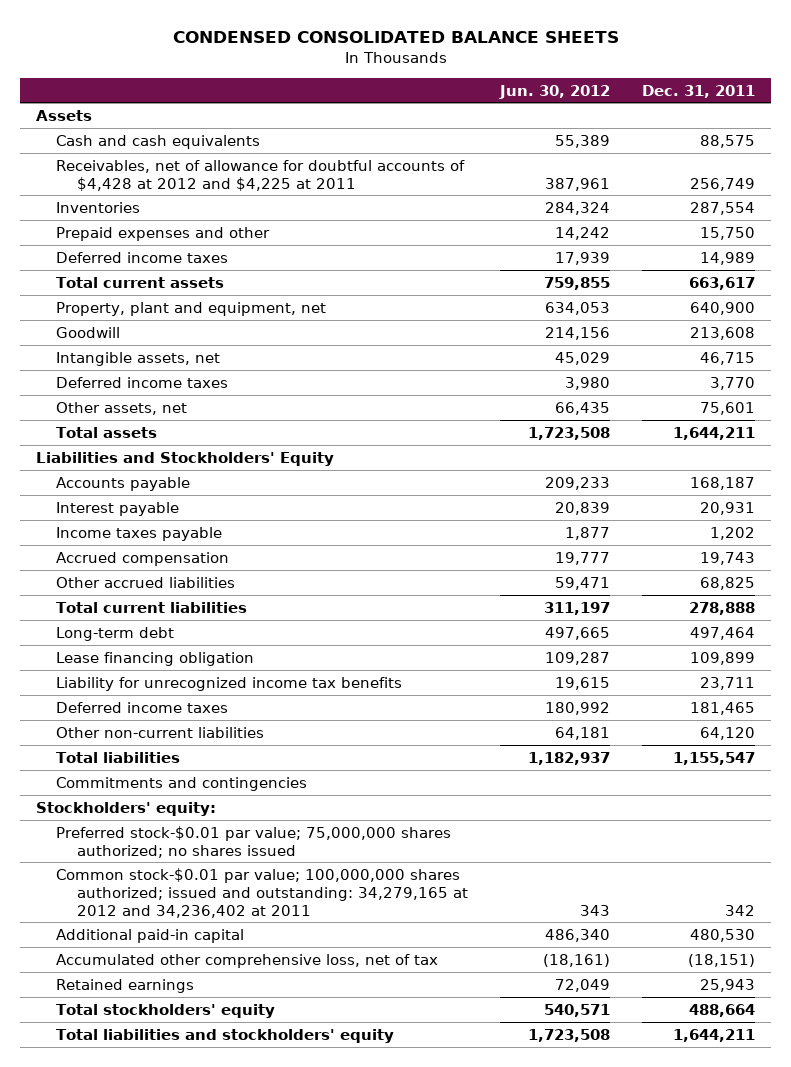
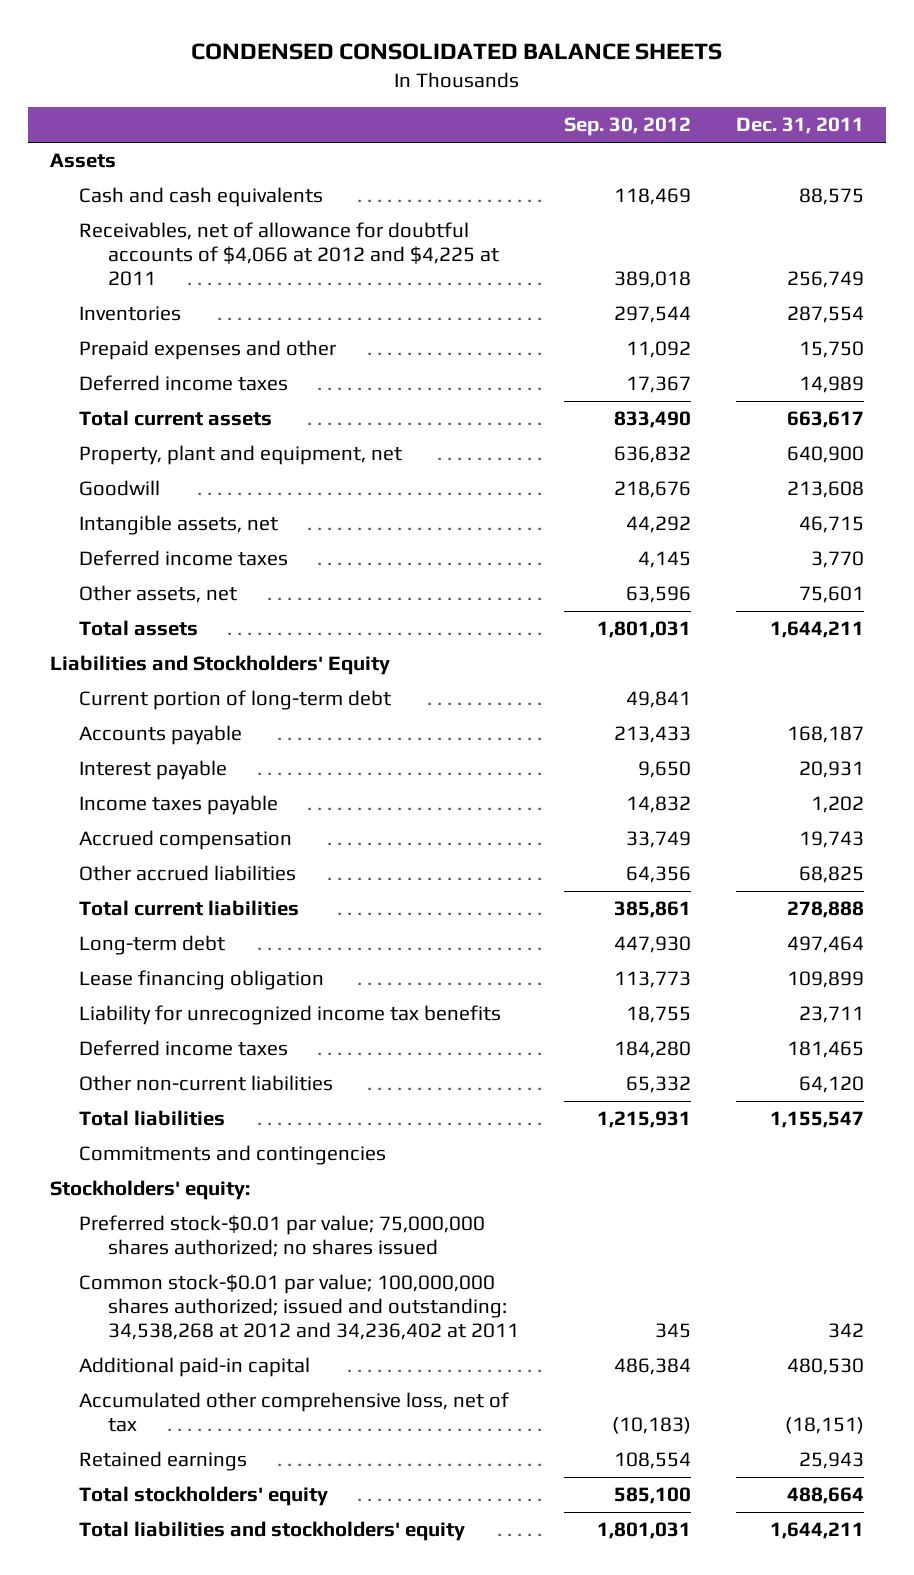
- | Jun. 30, 2012 | Dec. 31, 2011
+ | Sep. 30, 2012 | Dec. 31, 2011
- Receivables, net of allowance for doubtful accounts of $4,428 at 2012 and $4,225 at 2011 | 387,961 | 256,749
+ Receivables, net of allowance for doubtful accounts of $4,066 at 2012 and $4,225 at 2011 | 389,018 | 256,749
+ Current portion of long-term debt | 49,841 |
- Common stock-$0.01 par value; 100,000,000 shares authorized; issued and outstanding: 34,279,165 at 2012 and 34,236,402 at 2011 | 343 | 342
+ Common stock-$0.01 par value; 100,000,000 shares authorized; issued and outstanding: 34,538,268 at 2012 and 34,236,402 at 2011 | 345 | 342

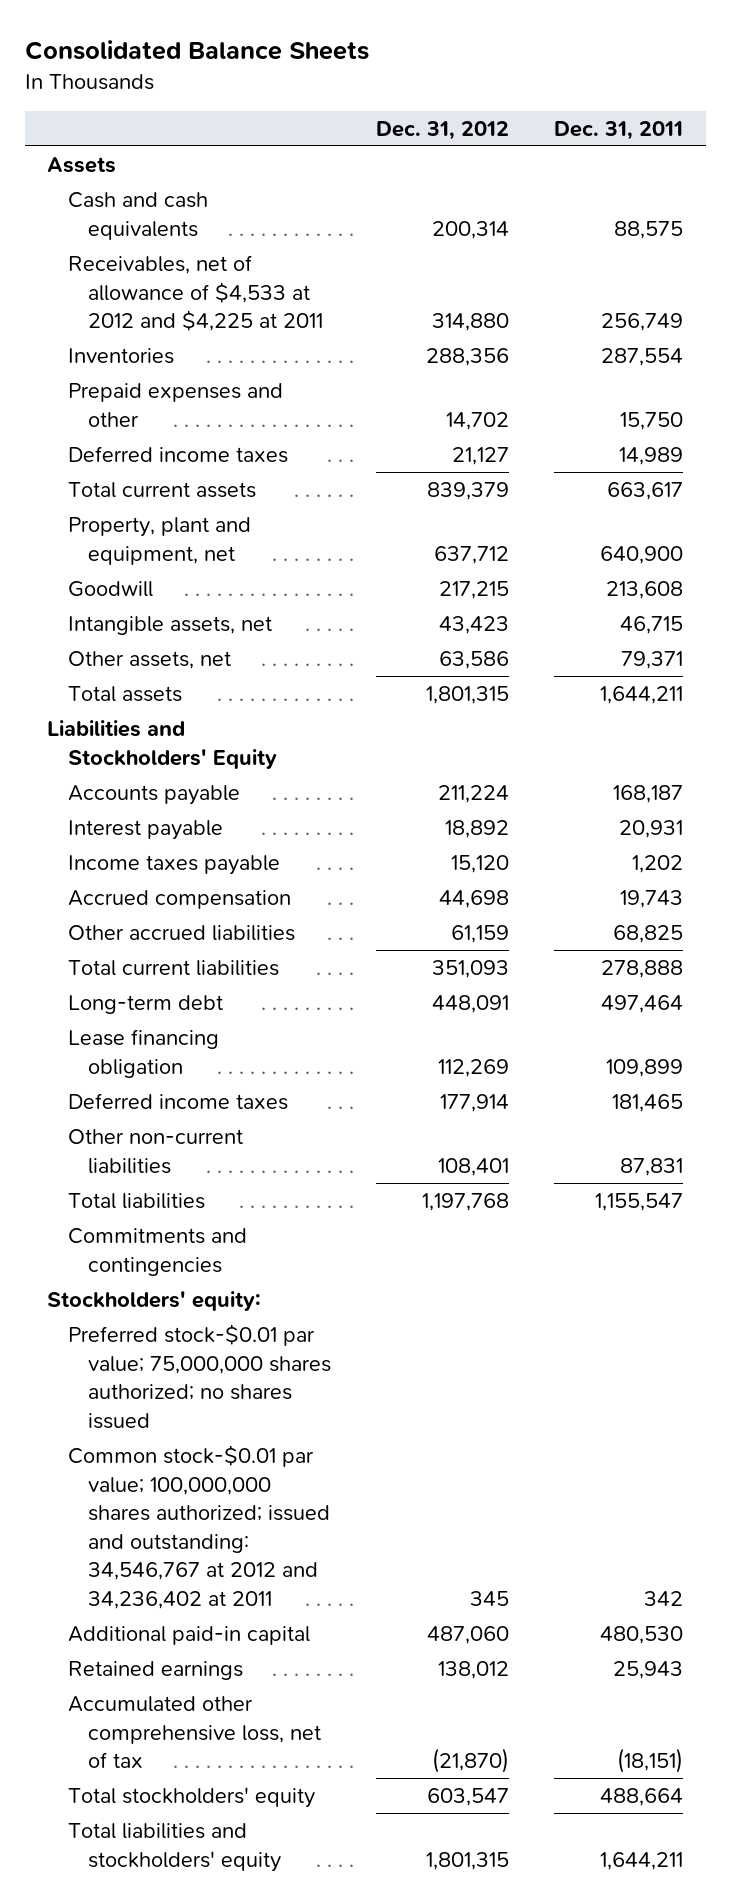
- CONDENSED CONSOLIDATED BALANCE SHEETS
+ Consolidated Balance Sheets
- | Sep. 30, 2012 | Dec. 31, 2011
+ | Dec. 31, 2012 | Dec. 31, 2011
- Receivables, net of allowance for doubtful accounts of $4,066 at 2012 and $4,225 at 2011 | 389,018 | 256,749
+ Receivables, net of allowance of $4,533 at 2012 and $4,225 at 2011 | 314,880 | 256,749
- Deferred income taxes | 4,145 | 3,770
- Other assets, net | 63,596 | 75,601
+ Other assets, net | 63,586 | 79,371
- Current portion of long-term debt | 49,841 |
- Liability for unrecognized income tax benefits | 18,755 | 23,711
- Other non-current liabilities | 65,332 | 64,120
+ Other non-current liabilities | 108,401 | 87,831
- Common stock-$0.01 par value; 100,000,000 shares authorized; issued and outstanding: 34,538,268 at 2012 and 34,236,402 at 2011 | 345 | 342
+ Common stock-$0.01 par value; 100,000,000 shares authorized; issued and outstanding: 34,546,767 at 2012 and 34,236,402 at 2011 | 345 | 342
moved down: Accumulated other comprehensive loss, net of tax | (21,870) | (18,151)

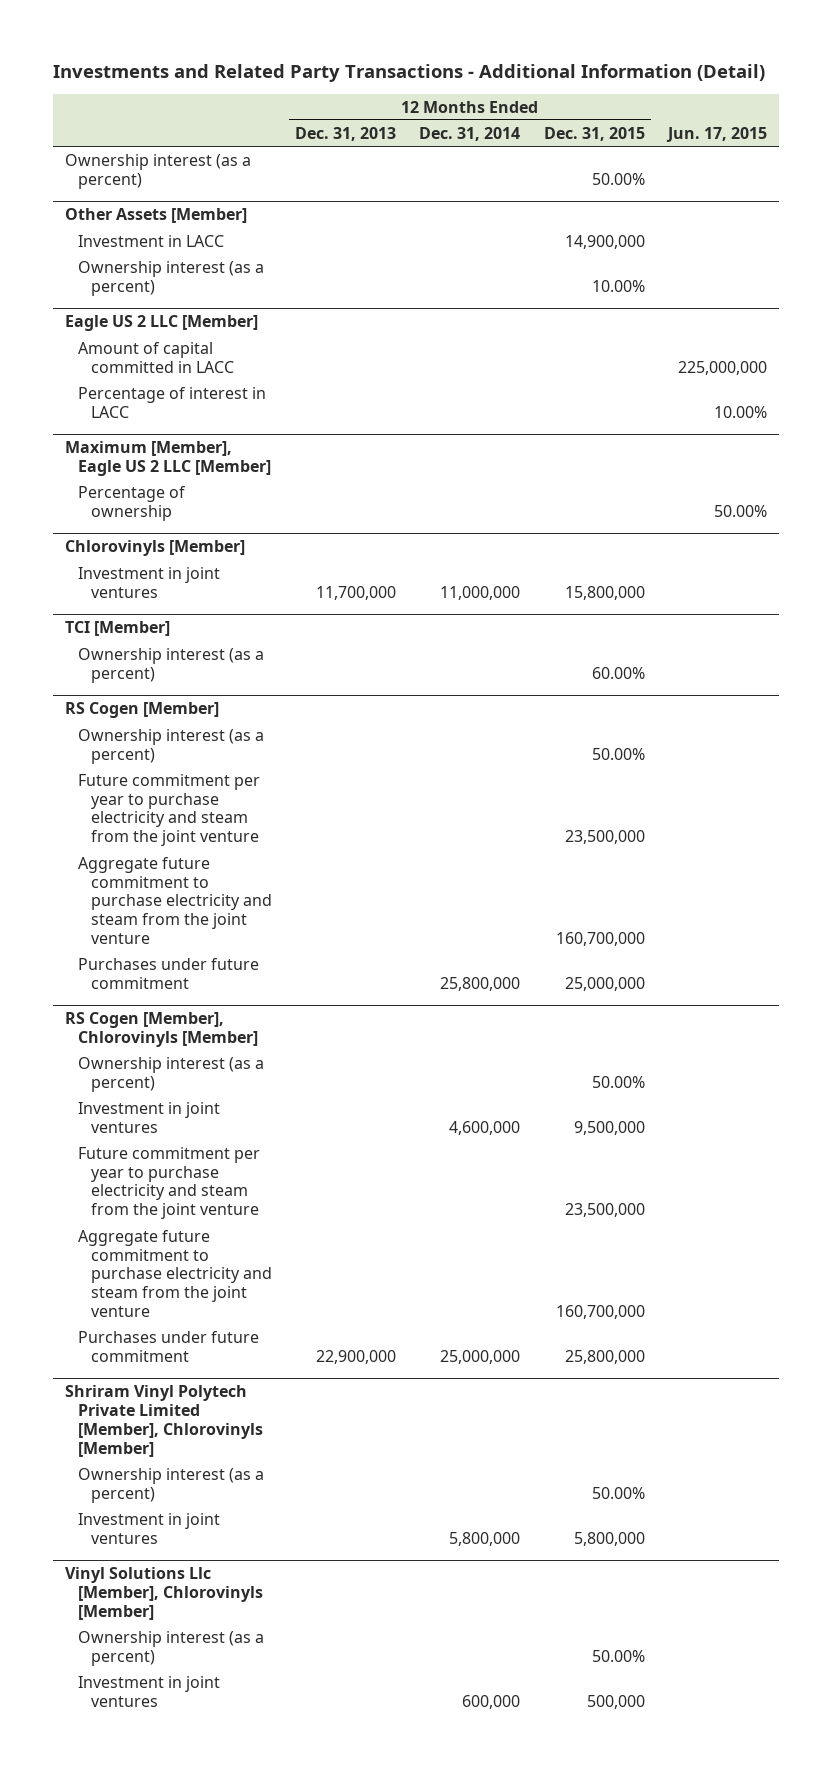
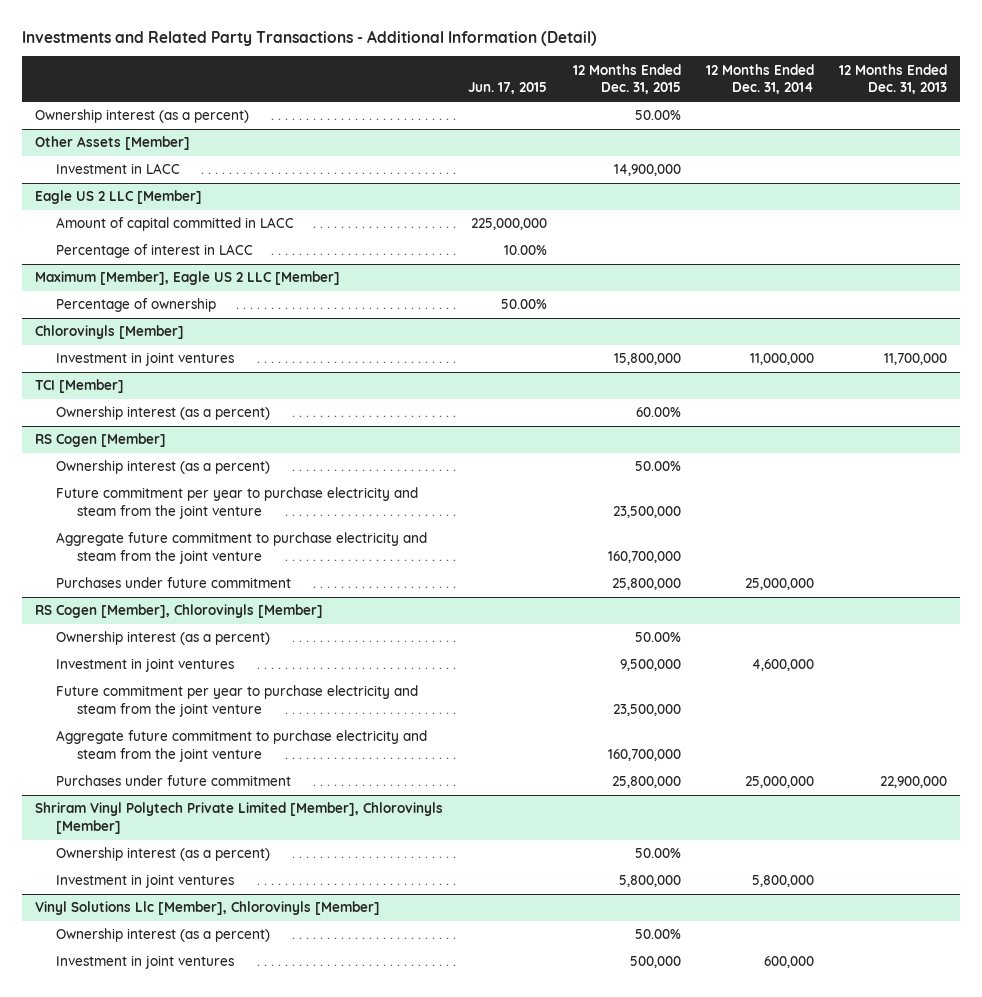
- | 12 Months Ended Dec. 31, 2013 | 12 Months Ended Dec. 31, 2014 | 12 Months Ended Dec. 31, 2015 | Jun. 17, 2015
+ | Jun. 17, 2015 | 12 Months Ended Dec. 31, 2015 | 12 Months Ended Dec. 31, 2014 | 12 Months Ended Dec. 31, 2013
@ Other Assets [Member]
- Ownership interest (as a percent) | | | 10.00% |
@ RS Cogen [Member]
- Purchases under future commitment | | 25,800,000 | 25,000,000 |
+ Purchases under future commitment | | 25,800,000 | 25,000,000 |

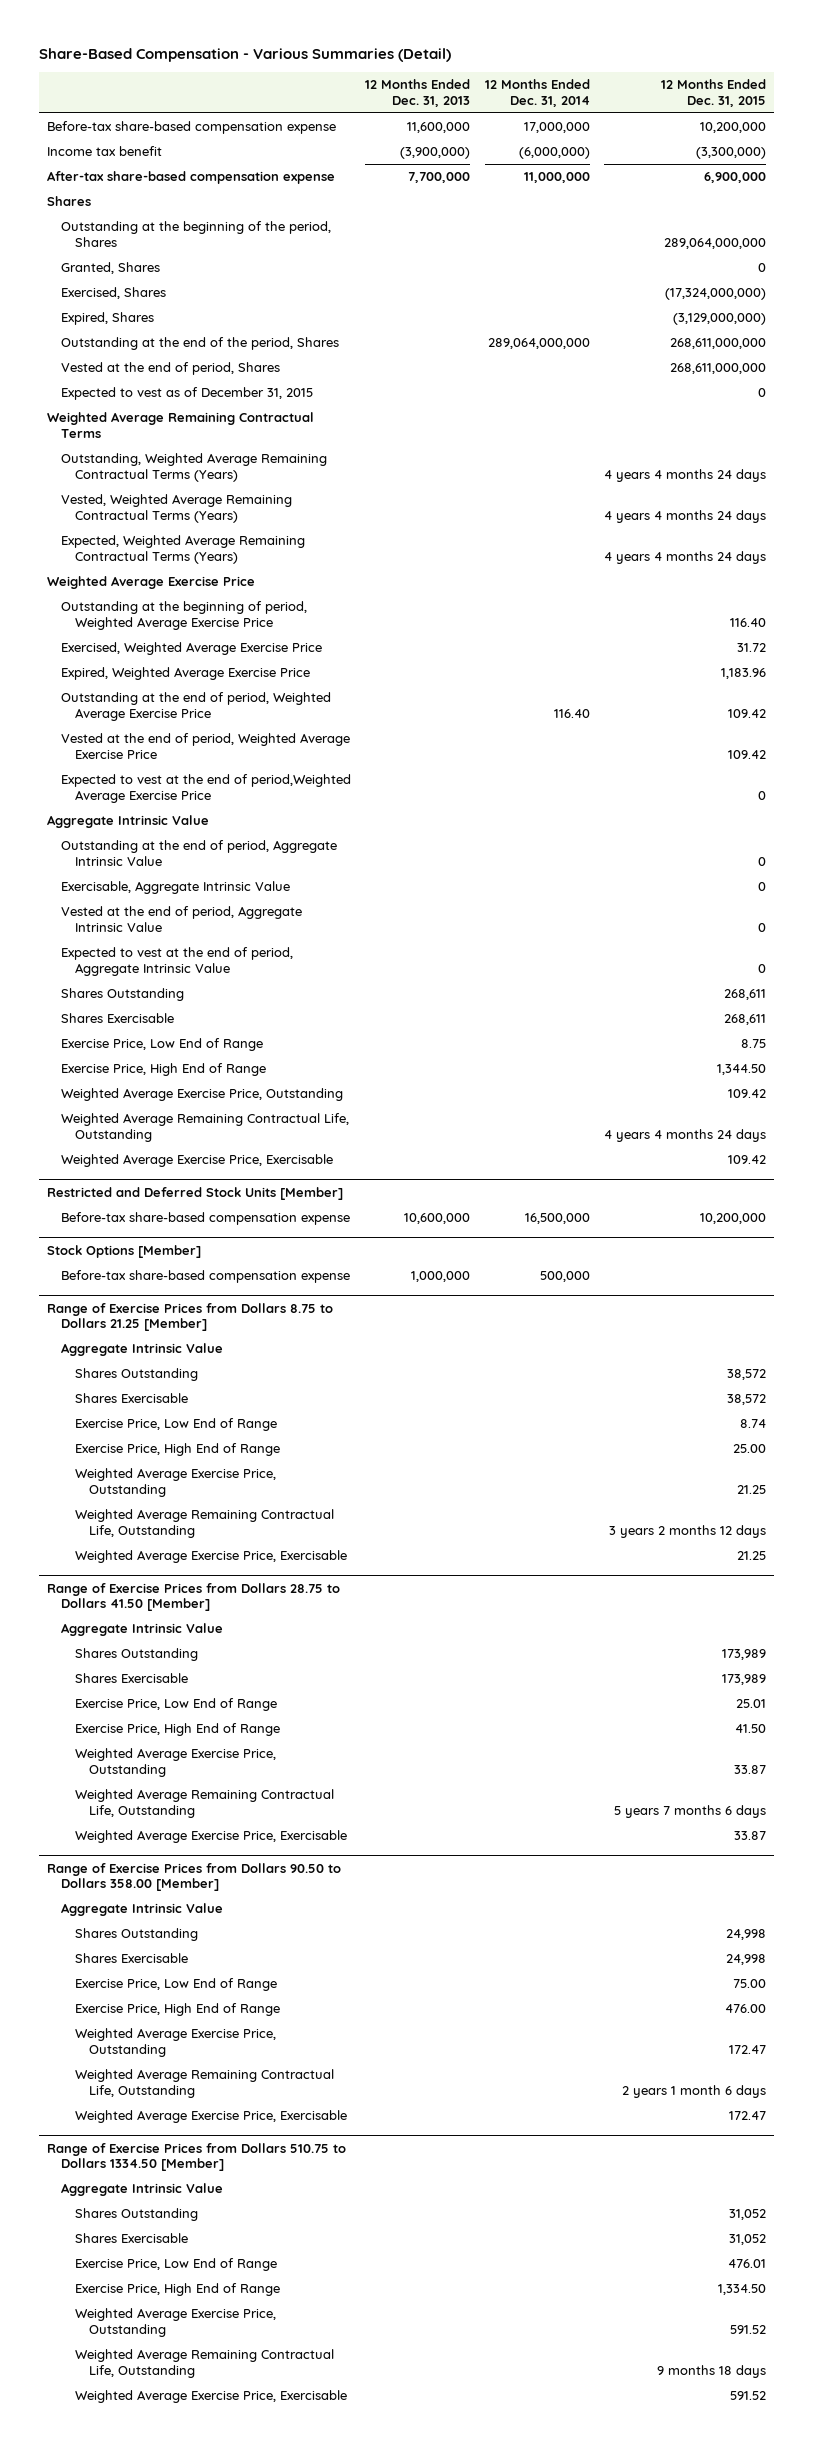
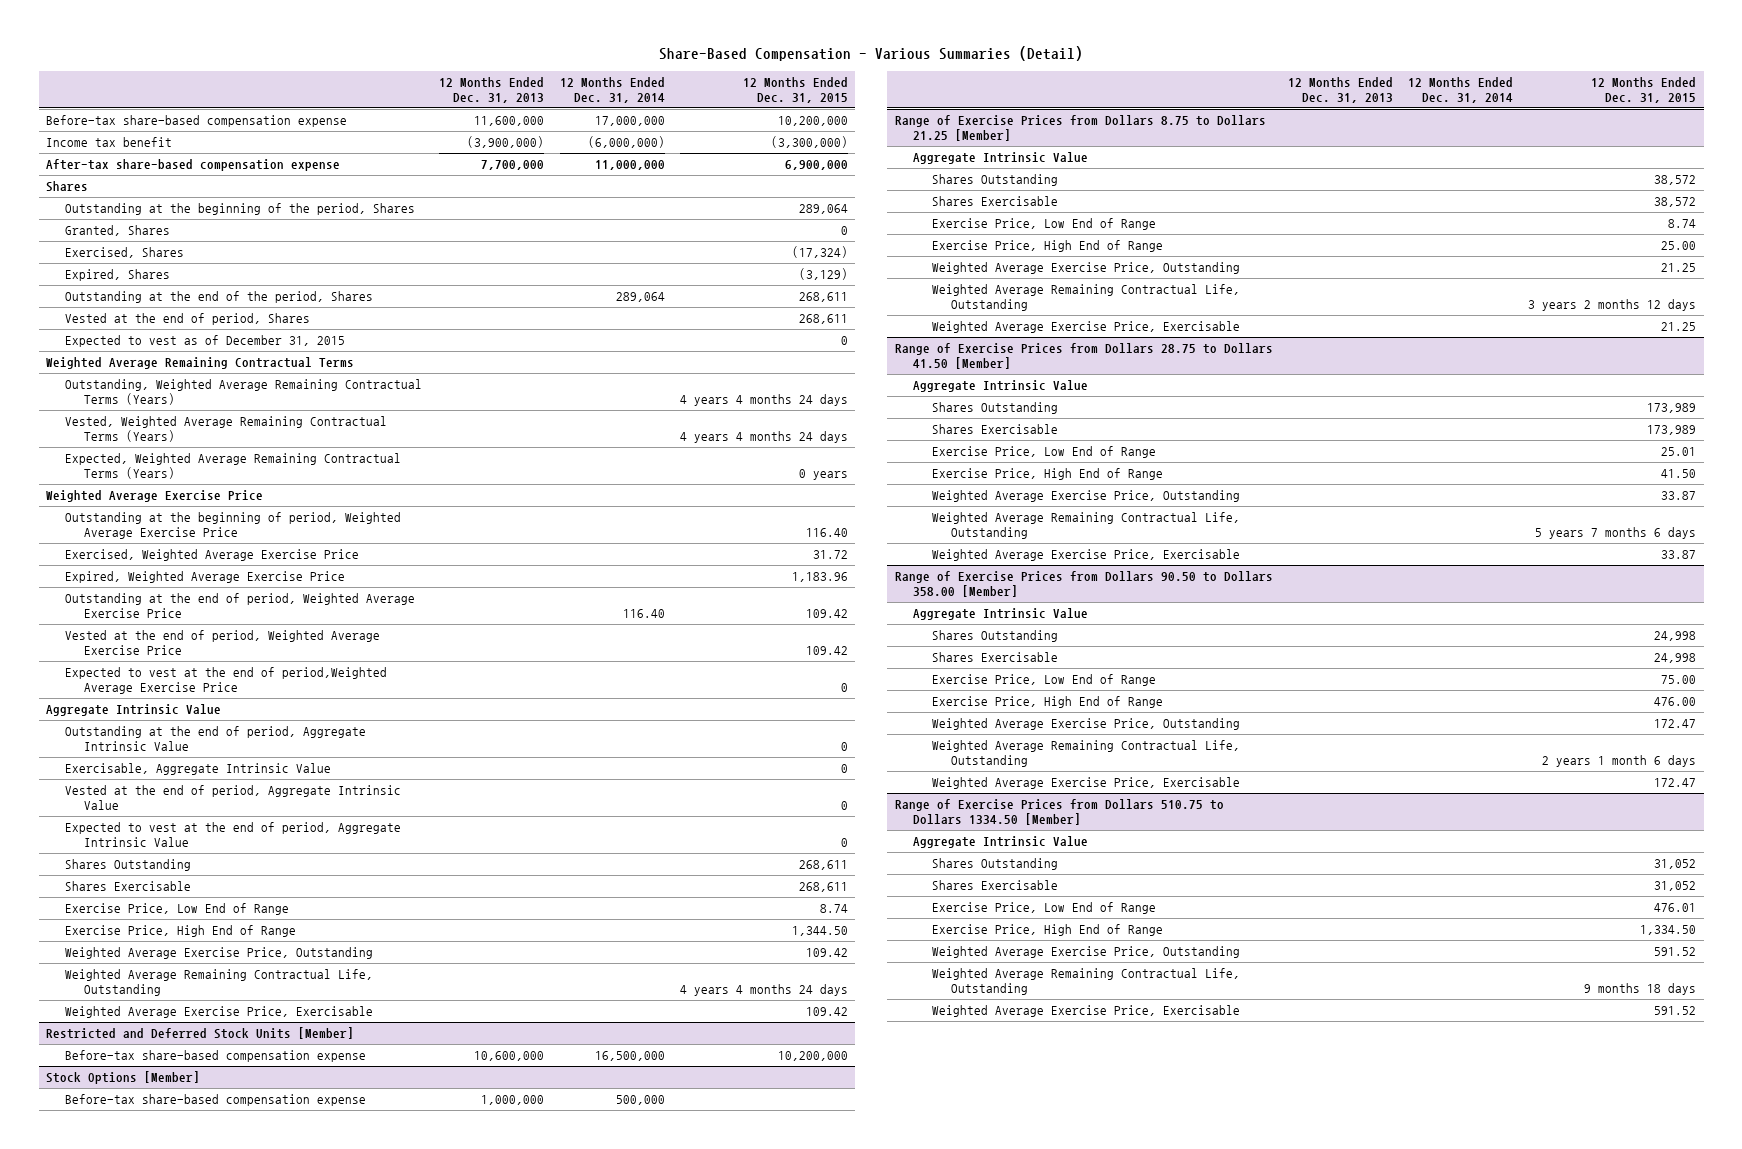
- Outstanding at the beginning of the period, Shares | | | 289,064,000,000
+ Outstanding at the beginning of the period, Shares | | | 289,064
- Exercised, Shares | | | (17,324,000,000)
- Expired, Shares | | | (3,129,000,000)
- Outstanding at the end of the period, Shares | | 289,064,000,000 | 268,611,000,000
- Vested at the end of period, Shares | | | 268,611,000,000
+ Exercised, Shares | | | (17,324)
+ Expired, Shares | | | (3,129)
+ Outstanding at the end of the period, Shares | | 289,064 | 268,611
+ Vested at the end of period, Shares | | | 268,611
- Expected, Weighted Average Remaining Contractual Terms (Years) | | | 4 years 4 months 24 days
+ Expected, Weighted Average Remaining Contractual Terms (Years) | | | 0 years
- Exercise Price, Low End of Range | | | 8.75
+ Exercise Price, Low End of Range | | | 8.74

